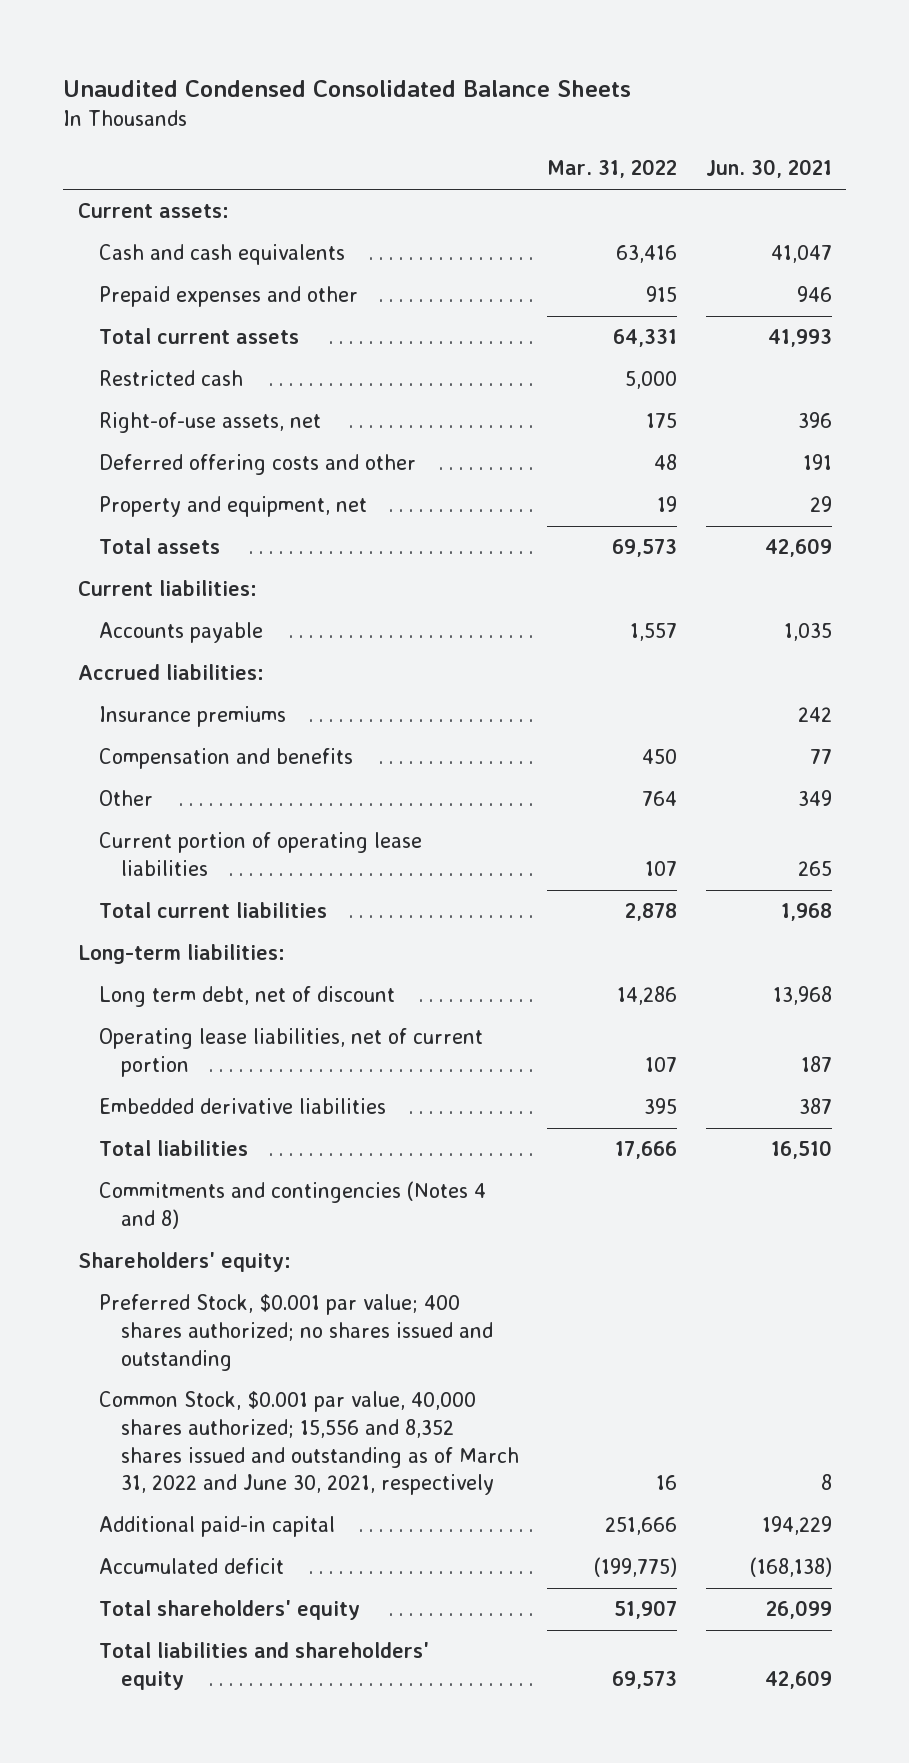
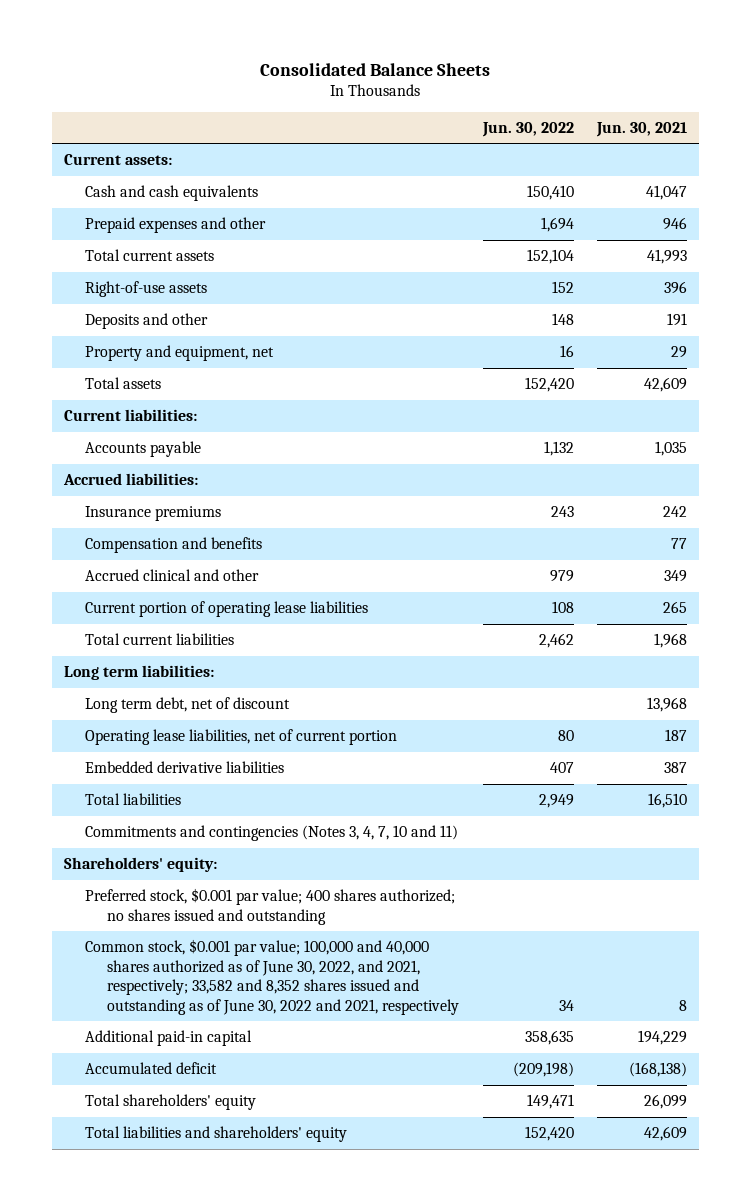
- Unaudited Condensed Consolidated Balance Sheets
+ Consolidated Balance Sheets
- | Mar. 31, 2022 | Jun. 30, 2021
+ | Jun. 30, 2022 | Jun. 30, 2021
- Restricted cash | 5,000 |
- Right-of-use assets, net | 175 | 396
- Deferred offering costs and other | 48 | 191
+ Right-of-use assets | 152 | 396
+ Deposits and other | 148 | 191
- Other | 764 | 349
+ Accrued clinical and other | 979 | 349
- Long-term liabilities:
+ Long term liabilities:
- Commitments and contingencies (Notes 4 and 8)
+ Commitments and contingencies (Notes 3, 4, 7, 10 and 11)
- Preferred Stock, $0.001 par value; 400 shares authorized; no shares issued and outstanding
- Common Stock, $0.001 par value, 40,000 shares authorized; 15,556 and 8,352 shares issued and outstanding as of March 31, 2022 and June 30, 2021, respectively | 16 | 8
+ Preferred stock, $0.001 par value; 400 shares authorized; no shares issued and outstanding
+ Common stock, $0.001 par value; 100,000 and 40,000 shares authorized as of June 30, 2022, and 2021, respectively; 33,582 and 8,352 shares issued and outstanding as of June 30, 2022 and 2021, respectively | 34 | 8

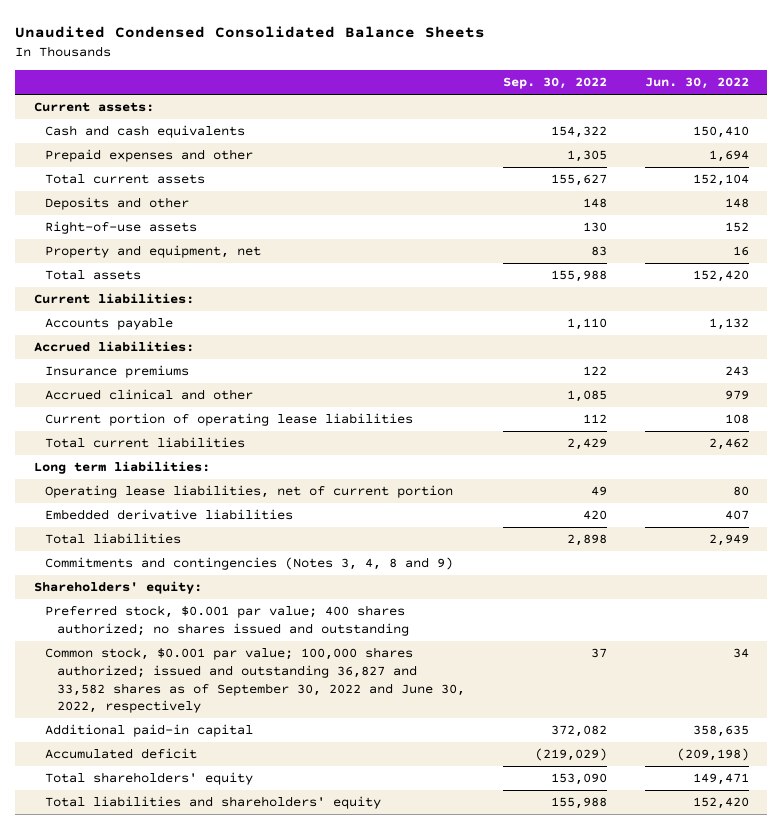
- Consolidated Balance Sheets
+ Unaudited Condensed Consolidated Balance Sheets
- | Jun. 30, 2022 | Jun. 30, 2021
+ | Sep. 30, 2022 | Jun. 30, 2022
moved down: Right-of-use assets | 130 | 152
- Compensation and benefits | | 77
- Long term debt, net of discount | | 13,968
- Commitments and contingencies (Notes 3, 4, 7, 10 and 11)
+ Commitments and contingencies (Notes 3, 4, 8 and 9)
- Common stock, $0.001 par value; 100,000 and 40,000 shares authorized as of June 30, 2022, and 2021, respectively; 33,582 and 8,352 shares issued and outstanding as of June 30, 2022 and 2021, respectively | 34 | 8
+ Common stock, $0.001 par value; 100,000 shares authorized; issued and outstanding 36,827 and 33,582 shares as of September 30, 2022 and June 30, 2022, respectively | 37 | 34

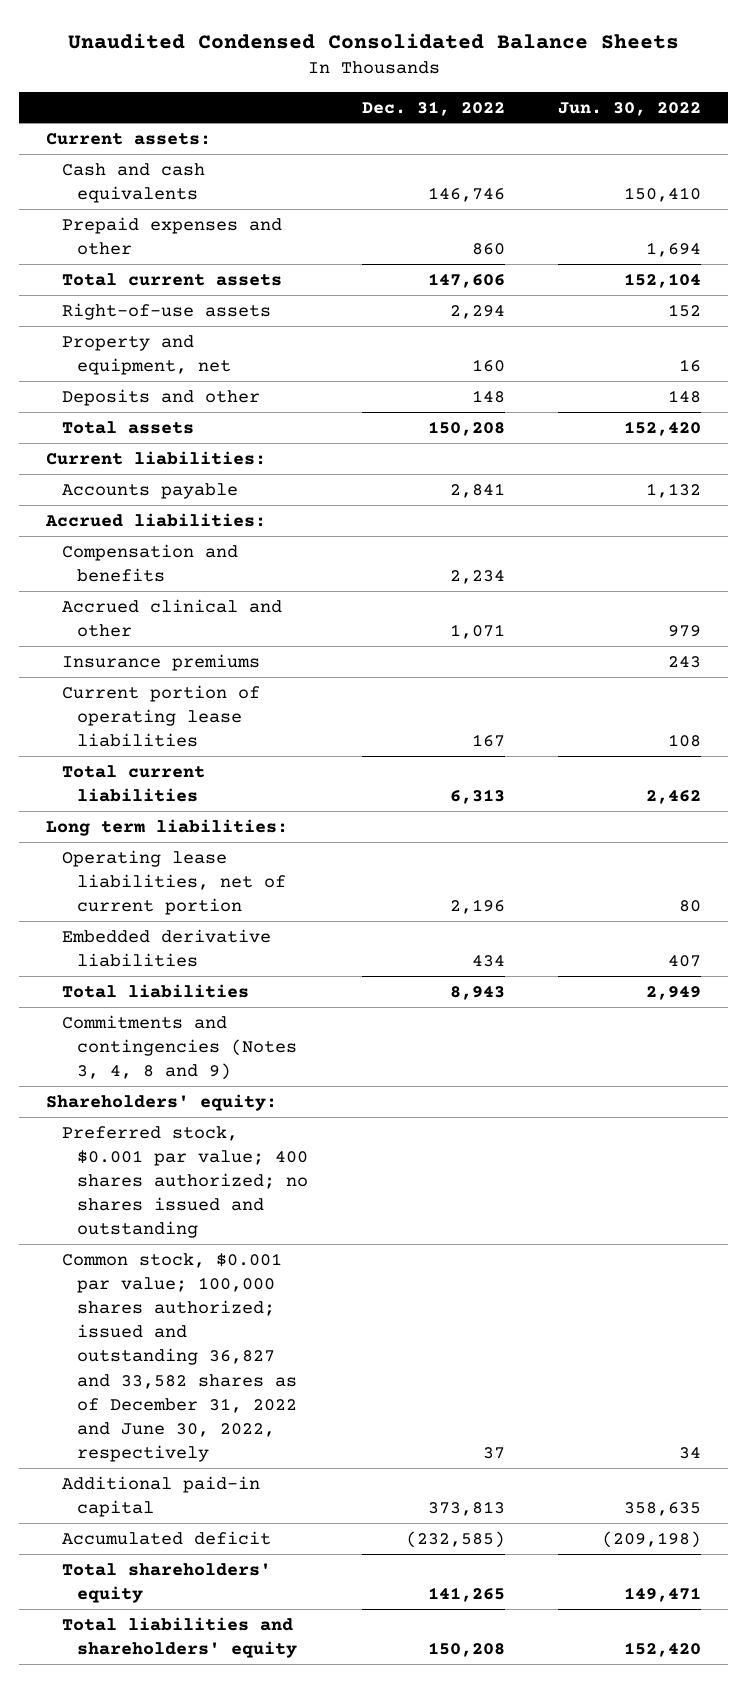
- | Sep. 30, 2022 | Jun. 30, 2022
+ | Dec. 31, 2022 | Jun. 30, 2022
moved down: Deposits and other | 148 | 148
+ Compensation and benefits | 2,234 |
moved down: Insurance premiums | | 243
- Common stock, $0.001 par value; 100,000 shares authorized; issued and outstanding 36,827 and 33,582 shares as of September 30, 2022 and June 30, 2022, respectively | 37 | 34
+ Common stock, $0.001 par value; 100,000 shares authorized; issued and outstanding 36,827 and 33,582 shares as of December 31, 2022 and June 30, 2022, respectively | 37 | 34

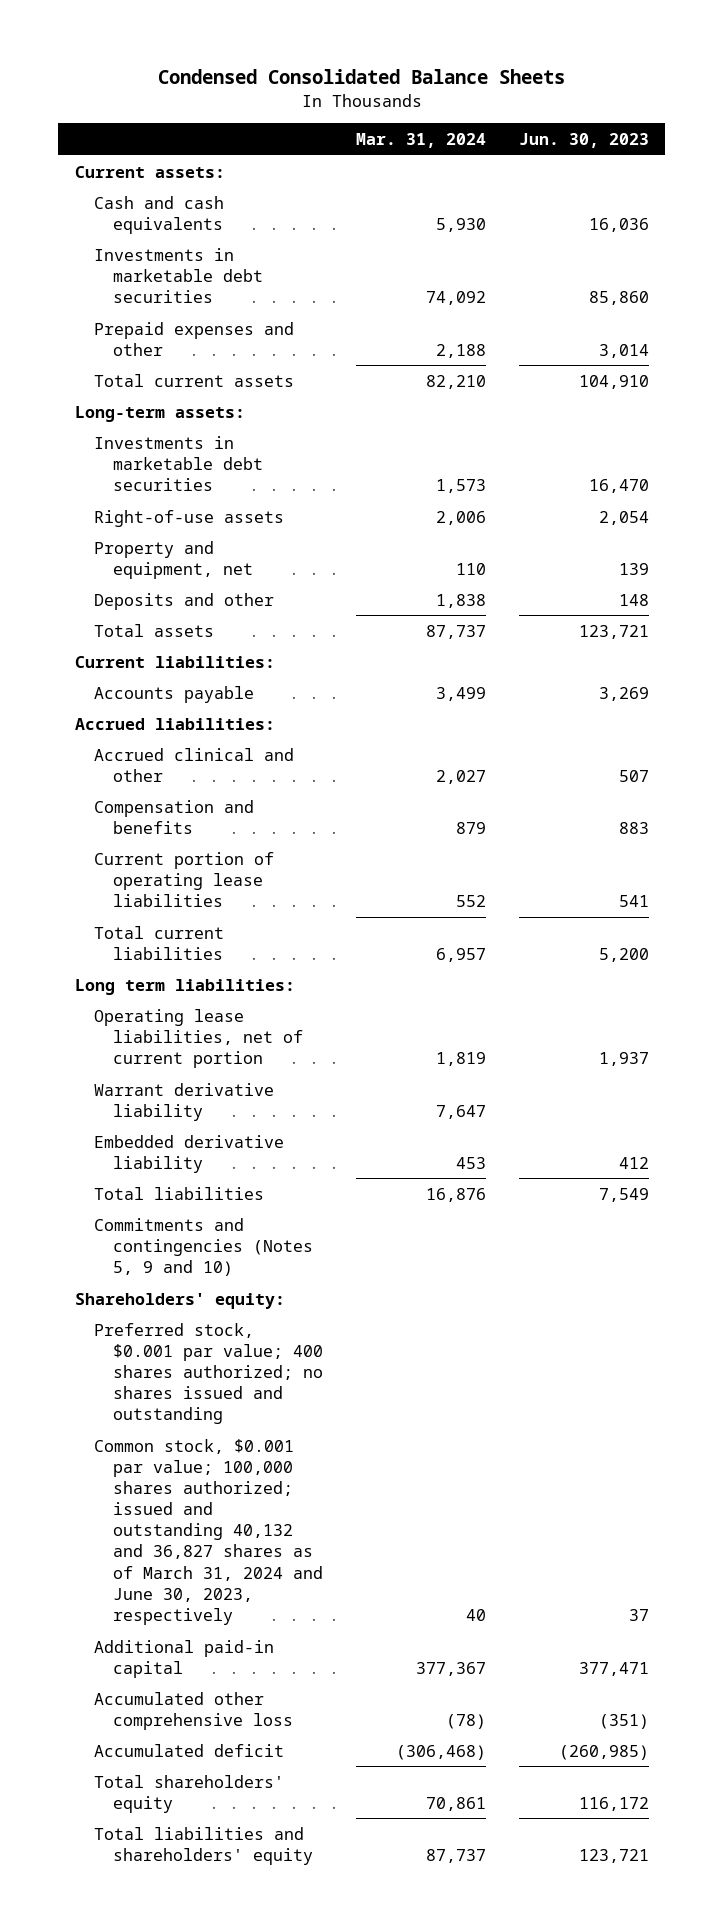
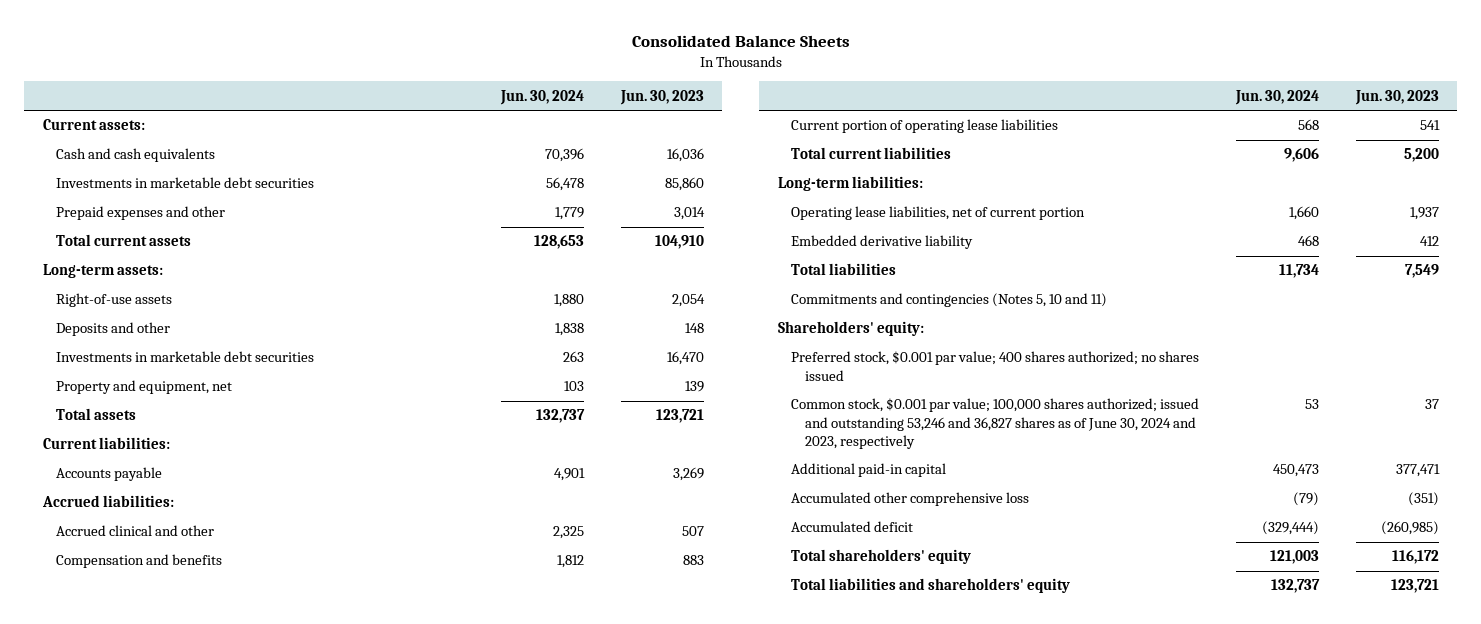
- Condensed Consolidated Balance Sheets
+ Consolidated Balance Sheets
- | Mar. 31, 2024 | Jun. 30, 2023
+ | Jun. 30, 2024 | Jun. 30, 2023
moved down: Investments in marketable debt securities | 263 | 16,470
moved down: Property and equipment, net | 103 | 139
- Long term liabilities:
+ Long-term liabilities:
- Warrant derivative liability | 7,647 |
- Commitments and contingencies (Notes 5, 9 and 10)
+ Commitments and contingencies (Notes 5, 10 and 11)
- Preferred stock, $0.001 par value; 400 shares authorized; no shares issued and outstanding
- Common stock, $0.001 par value; 100,000 shares authorized; issued and outstanding 40,132 and 36,827 shares as of March 31, 2024 and June 30, 2023, respectively | 40 | 37
+ Preferred stock, $0.001 par value; 400 shares authorized; no shares issued
+ Common stock, $0.001 par value; 100,000 shares authorized; issued and outstanding 53,246 and 36,827 shares as of June 30, 2024 and 2023, respectively | 53 | 37

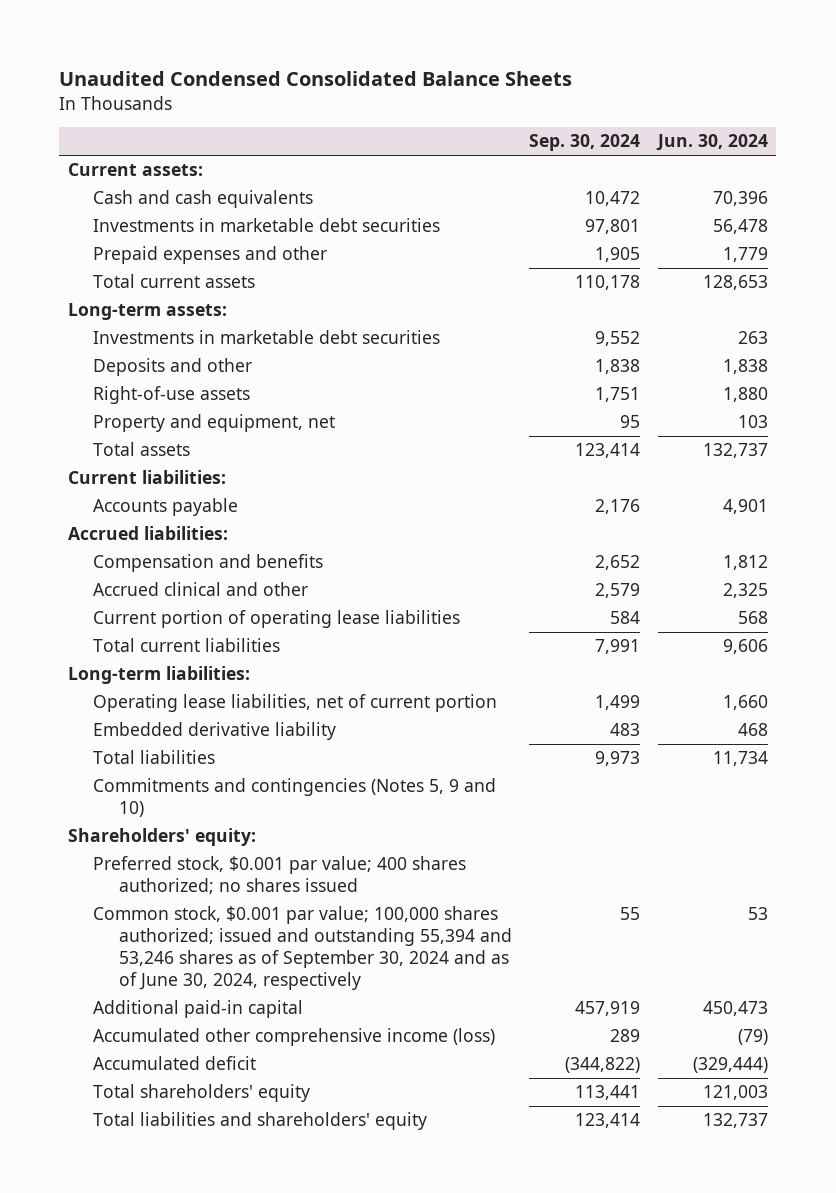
- Consolidated Balance Sheets
+ Unaudited Condensed Consolidated Balance Sheets
- | Jun. 30, 2024 | Jun. 30, 2023
+ | Sep. 30, 2024 | Jun. 30, 2024
moved down: Deposits and other | 1,838 | 1,838
moved down: Right-of-use assets | 1,751 | 1,880
moved down: Accrued clinical and other | 2,579 | 2,325
- Commitments and contingencies (Notes 5, 10 and 11)
+ Commitments and contingencies (Notes 5, 9 and 10)
- Common stock, $0.001 par value; 100,000 shares authorized; issued and outstanding 53,246 and 36,827 shares as of June 30, 2024 and 2023, respectively | 53 | 37
+ Common stock, $0.001 par value; 100,000 shares authorized; issued and outstanding 55,394 and 53,246 shares as of September 30, 2024 and as of June 30, 2024, respectively | 55 | 53
- Accumulated other comprehensive loss | (79) | (351)
+ Accumulated other comprehensive income (loss) | 289 | (79)

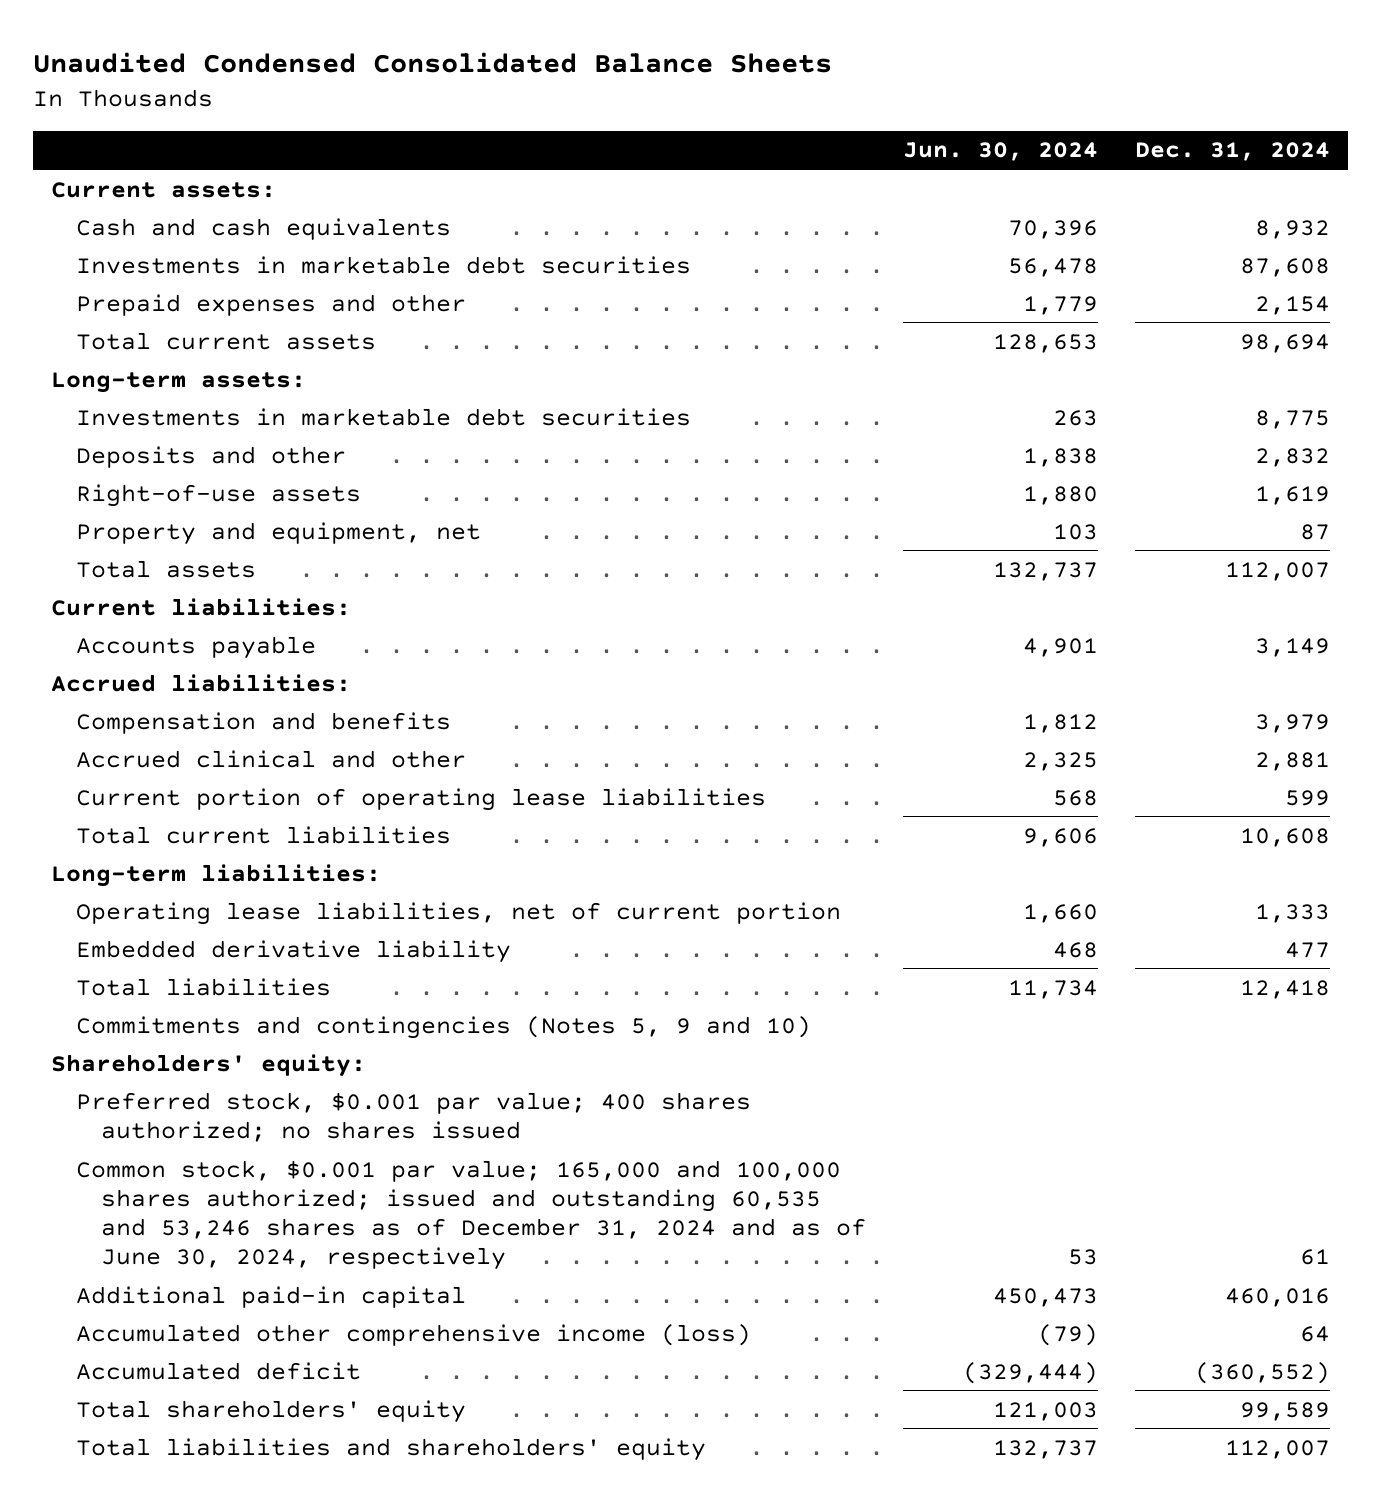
- | Sep. 30, 2024 | Jun. 30, 2024
+ | Jun. 30, 2024 | Dec. 31, 2024
- Common stock, $0.001 par value; 100,000 shares authorized; issued and outstanding 55,394 and 53,246 shares as of September 30, 2024 and as of June 30, 2024, respectively | 55 | 53
+ Common stock, $0.001 par value; 165,000 and 100,000 shares authorized; issued and outstanding 60,535 and 53,246 shares as of December 31, 2024 and as of June 30, 2024, respectively | 53 | 61

